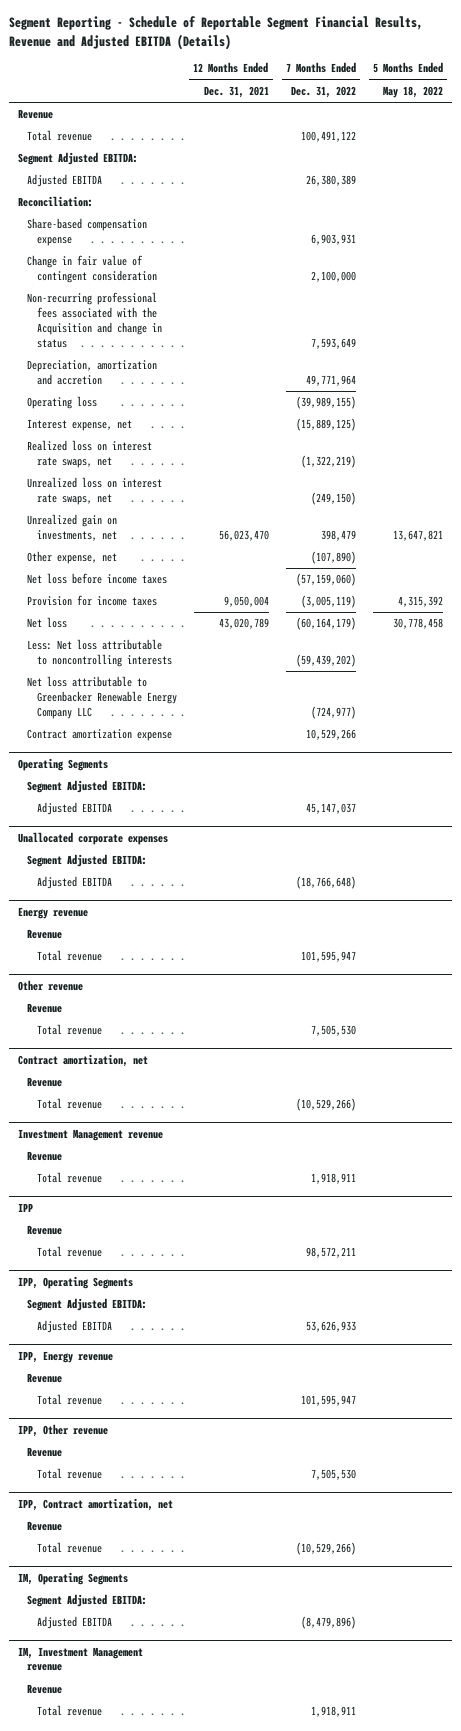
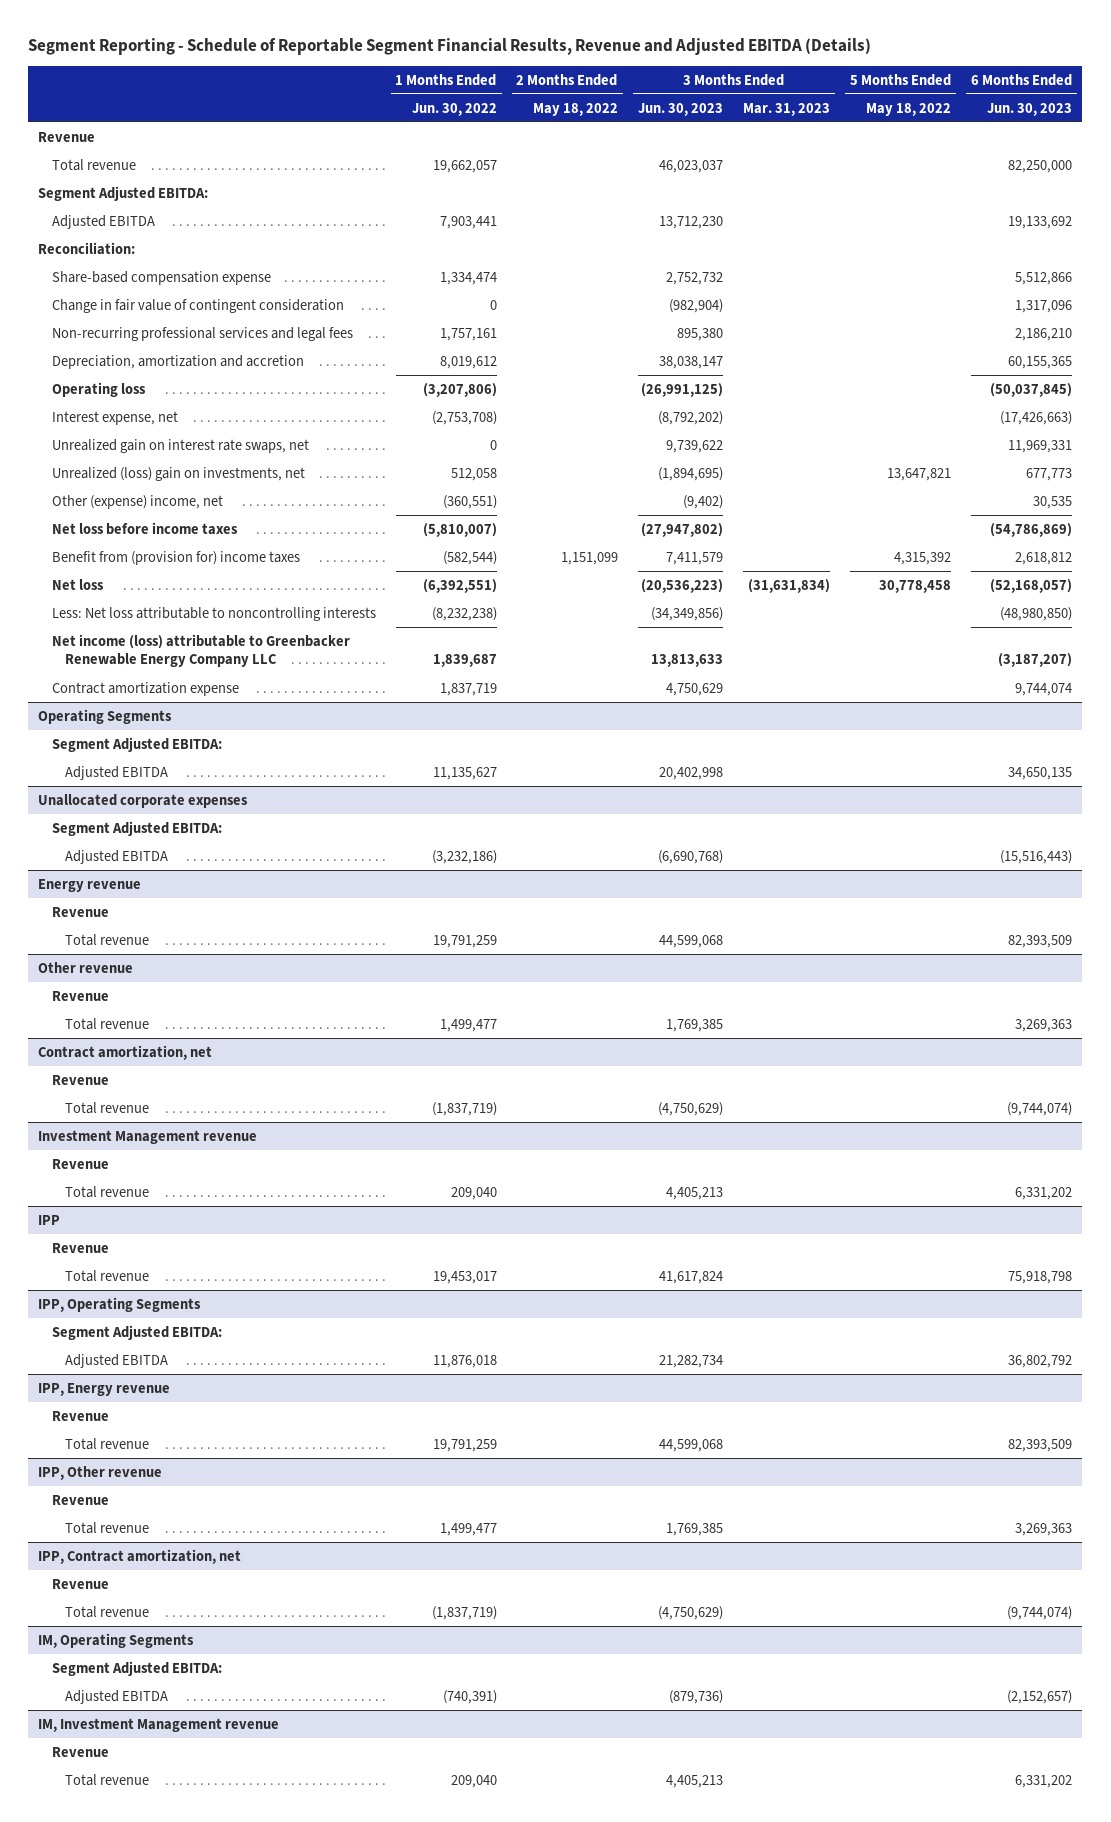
- | 12 Months Ended Dec. 31, 2021 | 7 Months Ended Dec. 31, 2022 | 5 Months Ended May 18, 2022
+ | 1 Months Ended Jun. 30, 2022 | 2 Months Ended May 18, 2022 | 3 Months Ended Jun. 30, 2023 | 3 Months Ended Mar. 31, 2023 | 5 Months Ended May 18, 2022 | 6 Months Ended Jun. 30, 2023
- Non-recurring professional fees associated with the Acquisition and change in status | | 7,593,649 |
+ Non-recurring professional services and legal fees | 1,757,161 | | 895,380 | | | 2,186,210
- Realized loss on interest rate swaps, net | | (1,322,219) |
- Unrealized loss on interest rate swaps, net | | (249,150) |
- Unrealized gain on investments, net | 56,023,470 | 398,479 | 13,647,821
- Other expense, net | | (107,890) |
+ Unrealized gain on interest rate swaps, net | 0 | | 9,739,622 | | | 11,969,331
+ Unrealized (loss) gain on investments, net | 512,058 | | (1,894,695) | | 13,647,821 | 677,773
+ Other (expense) income, net | (360,551) | | (9,402) | | | 30,535
- Provision for income taxes | 9,050,004 | (3,005,119) | 4,315,392
+ Benefit from (provision for) income taxes | (582,544) | 1,151,099 | 7,411,579 | | 4,315,392 | 2,618,812
- Net loss attributable to Greenbacker Renewable Energy Company LLC | | (724,977) |
+ Net income (loss) attributable to Greenbacker Renewable Energy Company LLC | 1,839,687 | | 13,813,633 | | | (3,187,207)

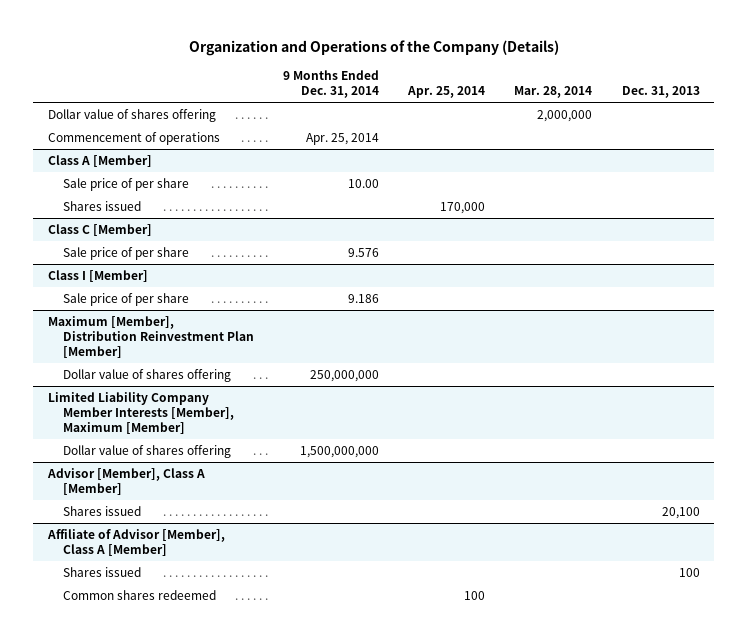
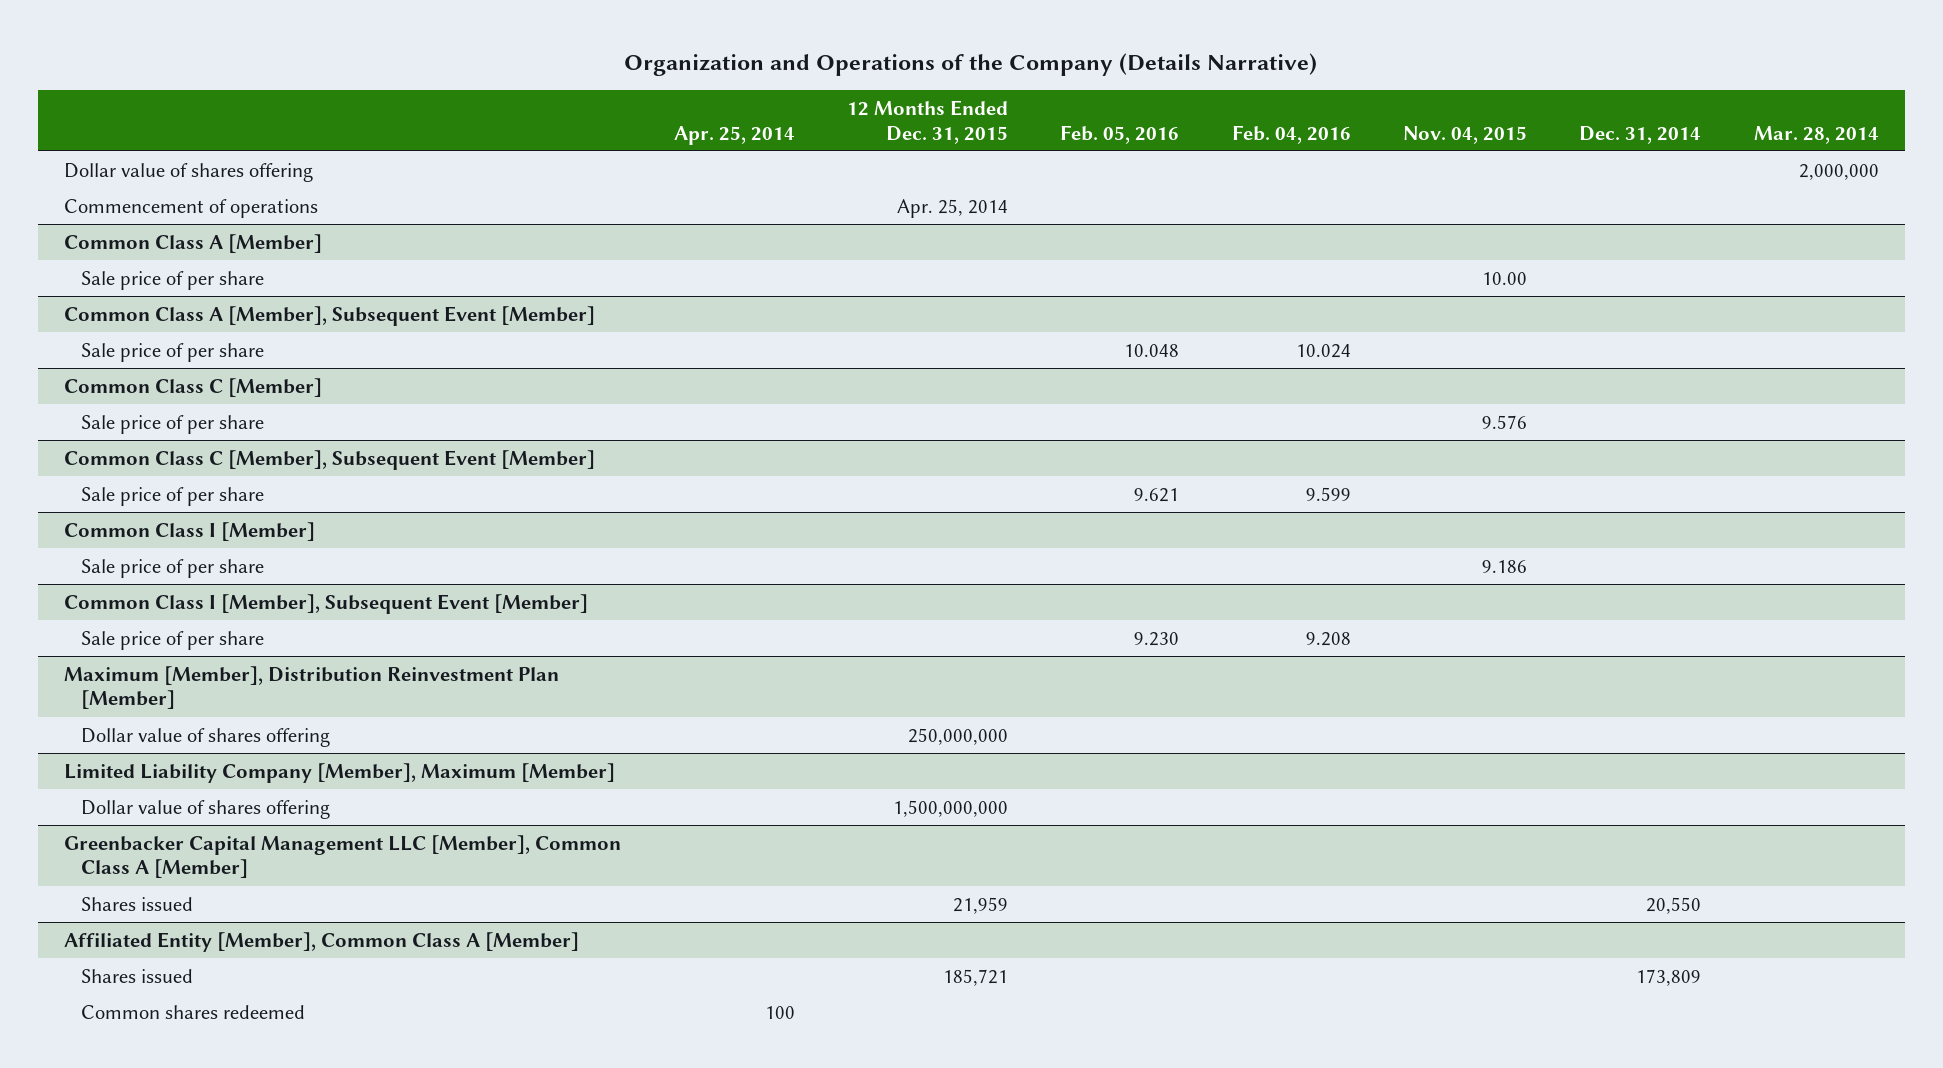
- Organization and Operations of the Company (Details)
+ Organization and Operations of the Company (Details Narrative)
- | 9 Months Ended Dec. 31, 2014 | Apr. 25, 2014 | Mar. 28, 2014 | Dec. 31, 2013
+ | Apr. 25, 2014 | 12 Months Ended Dec. 31, 2015 | Feb. 05, 2016 | Feb. 04, 2016 | Nov. 04, 2015 | Dec. 31, 2014 | Mar. 28, 2014
- Class A [Member]
+ Common Class A [Member]
- Shares issued | | 170,000 | |
- Class C [Member]
+ Common Class A [Member], Subsequent Event [Member]
+ Sale price of per share | | | 10.048 | 10.024 | | |
+ Common Class C [Member]
- Class I [Member]
+ Common Class C [Member], Subsequent Event [Member]
+ Sale price of per share | | | 9.621 | 9.599 | | |
+ Common Class I [Member]
+ Sale price of per share | | | | | 9.186 | |
+ Common Class I [Member], Subsequent Event [Member]
- Limited Liability Company Member Interests [Member], Maximum [Member]
+ Limited Liability Company [Member], Maximum [Member]
- Advisor [Member], Class A [Member]
- Shares issued | | | | 20,100
- Affiliate of Advisor [Member], Class A [Member]
+ Greenbacker Capital Management LLC [Member], Common Class A [Member]
+ Shares issued | | 21,959 | | | | 20,550 |
+ Affiliated Entity [Member], Common Class A [Member]

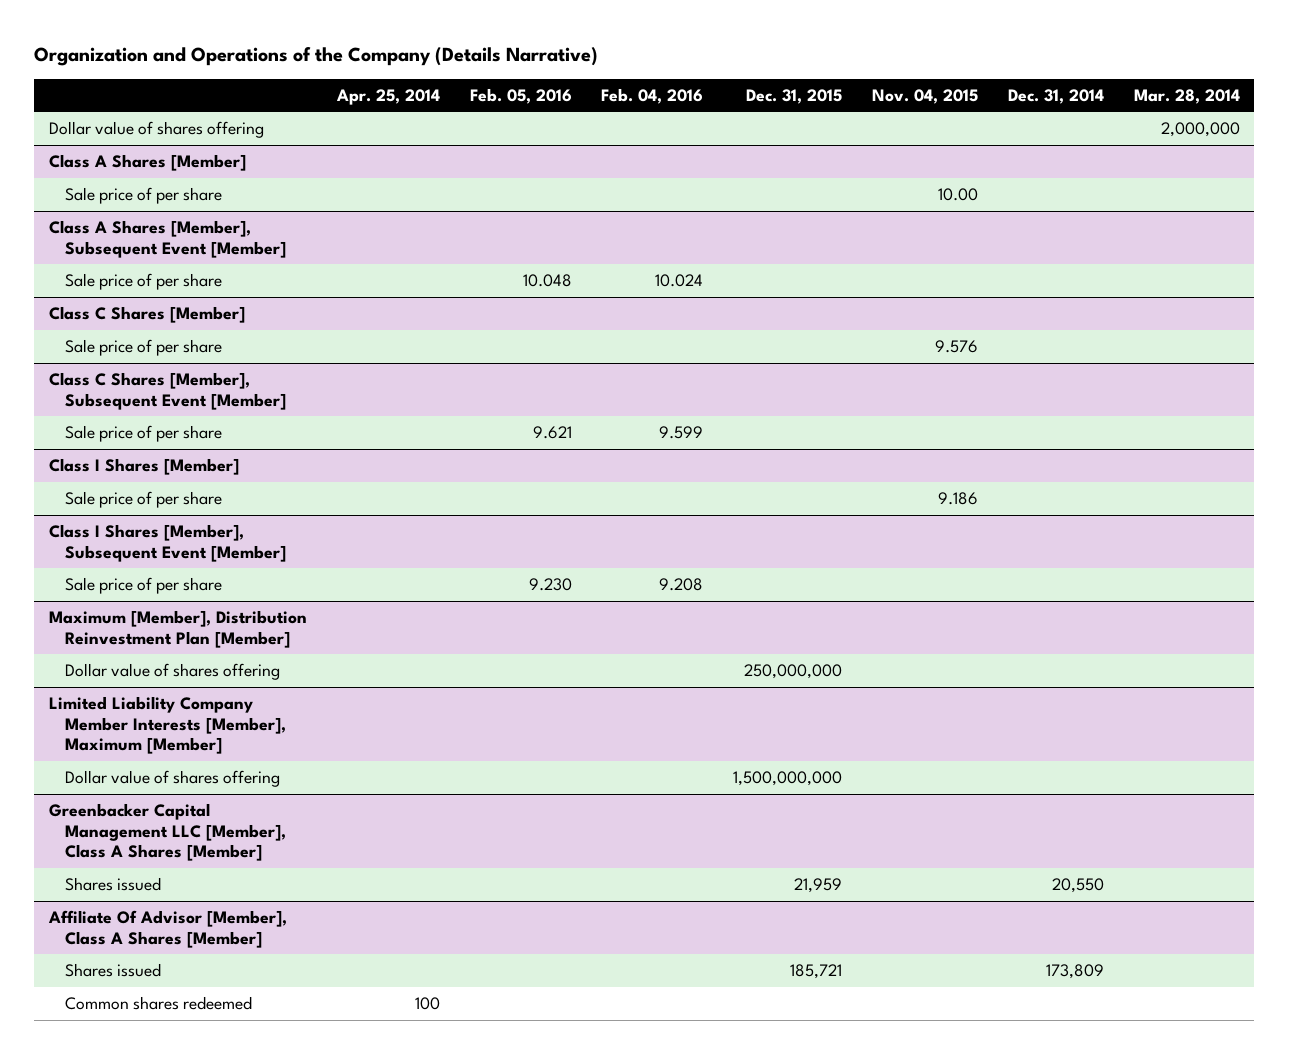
- | Apr. 25, 2014 | 12 Months Ended Dec. 31, 2015 | Feb. 05, 2016 | Feb. 04, 2016 | Nov. 04, 2015 | Dec. 31, 2014 | Mar. 28, 2014
+ | Apr. 25, 2014 | Feb. 05, 2016 | Feb. 04, 2016 | Dec. 31, 2015 | Nov. 04, 2015 | Dec. 31, 2014 | Mar. 28, 2014
- Commencement of operations | | Apr. 25, 2014 | | | | |
- Common Class A [Member]
+ Class A Shares [Member]
- Common Class A [Member], Subsequent Event [Member]
+ Class A Shares [Member], Subsequent Event [Member]
- Common Class C [Member]
+ Class C Shares [Member]
- Common Class C [Member], Subsequent Event [Member]
+ Class C Shares [Member], Subsequent Event [Member]
- Common Class I [Member]
+ Class I Shares [Member]
- Common Class I [Member], Subsequent Event [Member]
+ Class I Shares [Member], Subsequent Event [Member]
- Limited Liability Company [Member], Maximum [Member]
+ Limited Liability Company Member Interests [Member], Maximum [Member]
- Greenbacker Capital Management LLC [Member], Common Class A [Member]
+ Greenbacker Capital Management LLC [Member], Class A Shares [Member]
- Affiliated Entity [Member], Common Class A [Member]
+ Affiliate Of Advisor [Member], Class A Shares [Member]

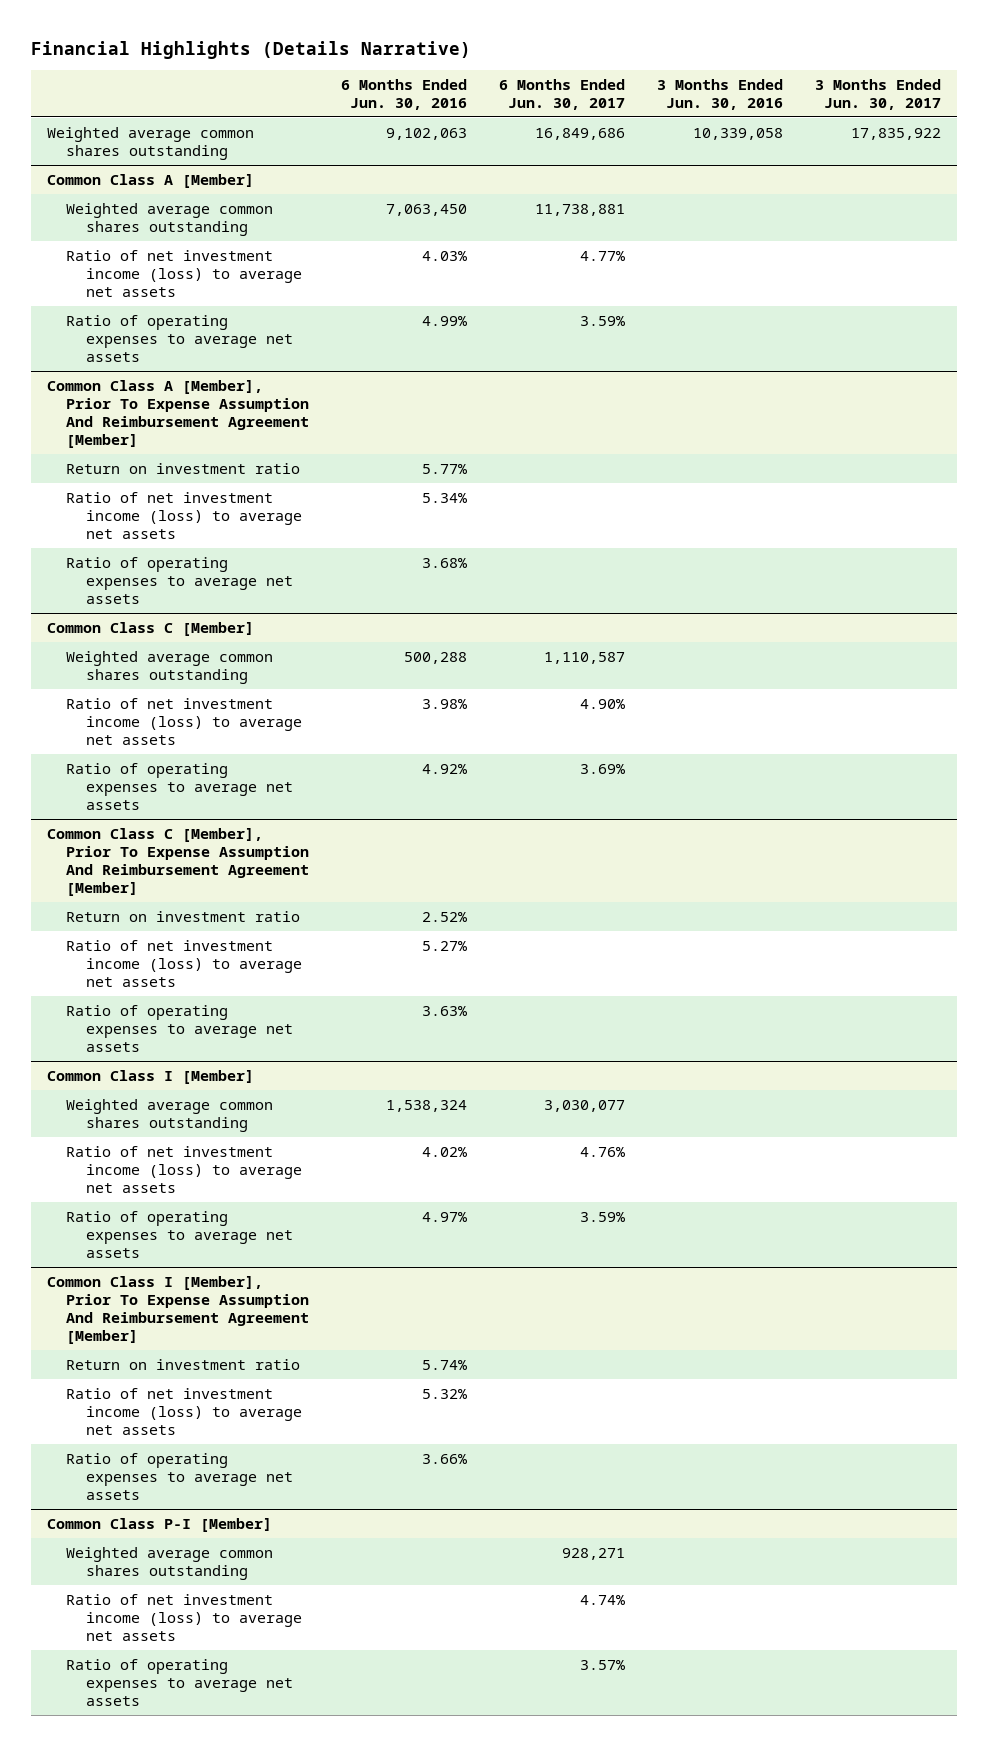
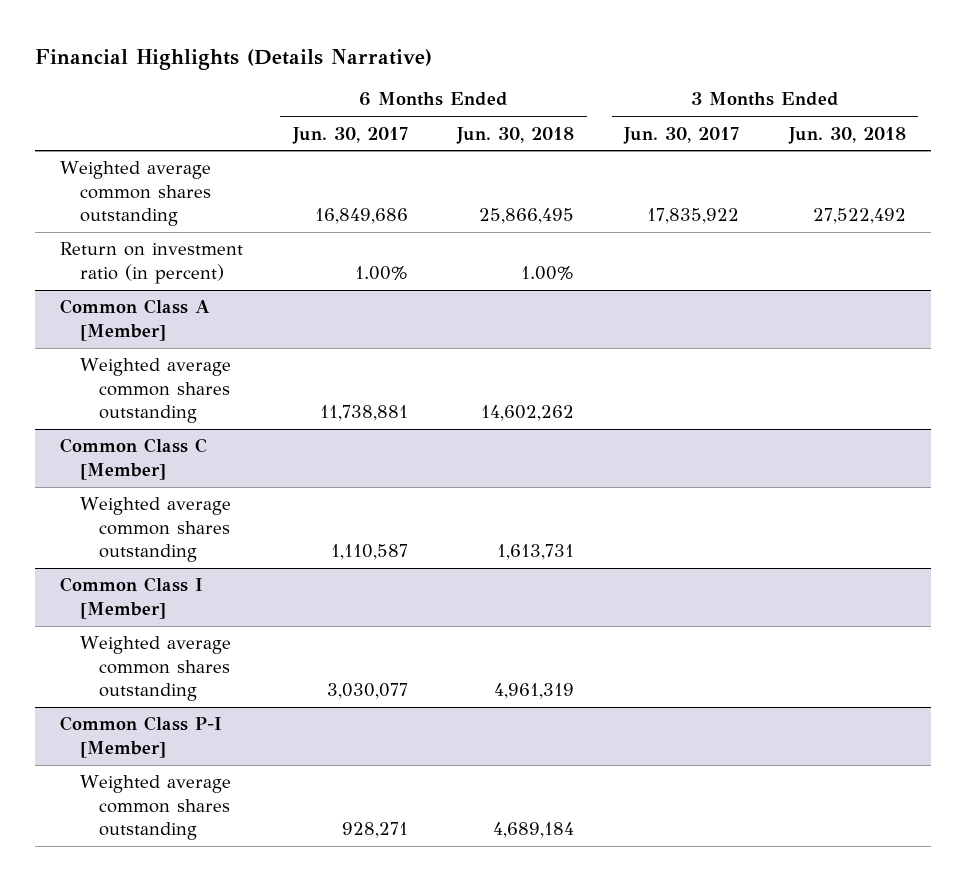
- | 6 Months Ended Jun. 30, 2016 | 6 Months Ended Jun. 30, 2017 | 3 Months Ended Jun. 30, 2016 | 3 Months Ended Jun. 30, 2017
+ | 6 Months Ended Jun. 30, 2017 | 6 Months Ended Jun. 30, 2018 | 3 Months Ended Jun. 30, 2017 | 3 Months Ended Jun. 30, 2018
+ Return on investment ratio (in percent) | 1.00% | 1.00% | |
@ Common Class A [Member]
- Ratio of net investment income (loss) to average net assets | 4.03% | 4.77% | |
- Ratio of operating expenses to average net assets | 4.99% | 3.59% | |
- Common Class A [Member], Prior To Expense Assumption And Reimbursement Agreement [Member]
- Return on investment ratio | 5.77% | | |
- Ratio of net investment income (loss) to average net assets | 5.34% | | |
- Ratio of operating expenses to average net assets | 3.68% | | |
@ Common Class C [Member]
- Ratio of net investment income (loss) to average net assets | 3.98% | 4.90% | |
- Ratio of operating expenses to average net assets | 4.92% | 3.69% | |
- Common Class C [Member], Prior To Expense Assumption And Reimbursement Agreement [Member]
- Return on investment ratio | 2.52% | | |
- Ratio of net investment income (loss) to average net assets | 5.27% | | |
- Ratio of operating expenses to average net assets | 3.63% | | |
@ Common Class I [Member]
- Ratio of net investment income (loss) to average net assets | 4.02% | 4.76% | |
- Ratio of operating expenses to average net assets | 4.97% | 3.59% | |
- Common Class I [Member], Prior To Expense Assumption And Reimbursement Agreement [Member]
- Return on investment ratio | 5.74% | | |
- Ratio of net investment income (loss) to average net assets | 5.32% | | |
- Ratio of operating expenses to average net assets | 3.66% | | |
@ Common Class P-I [Member]
- Ratio of net investment income (loss) to average net assets | | 4.74% | |
- Ratio of operating expenses to average net assets | | 3.57% | |

